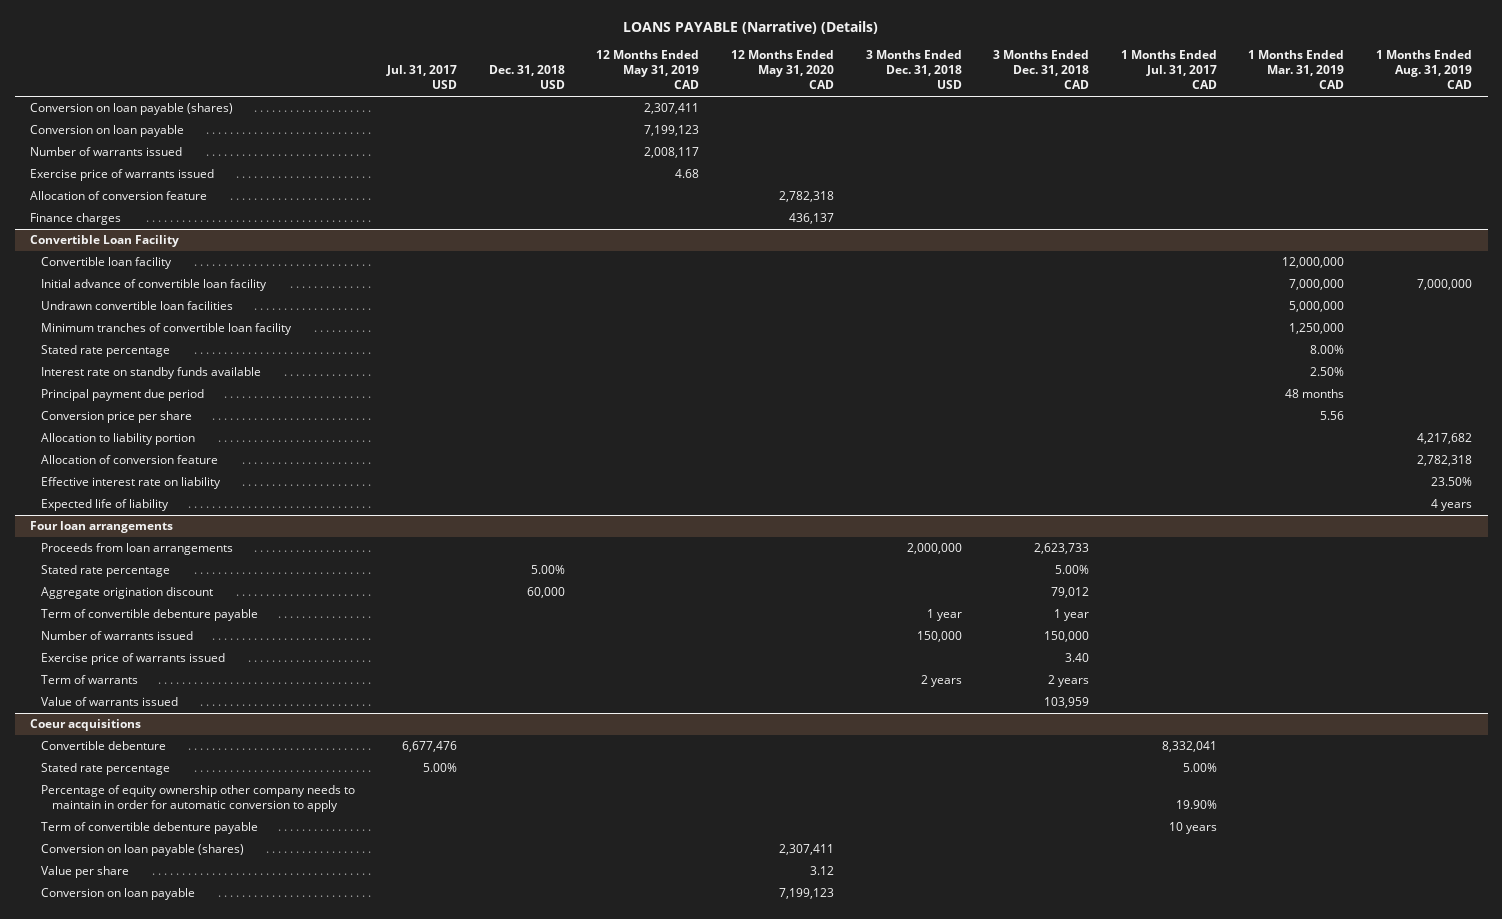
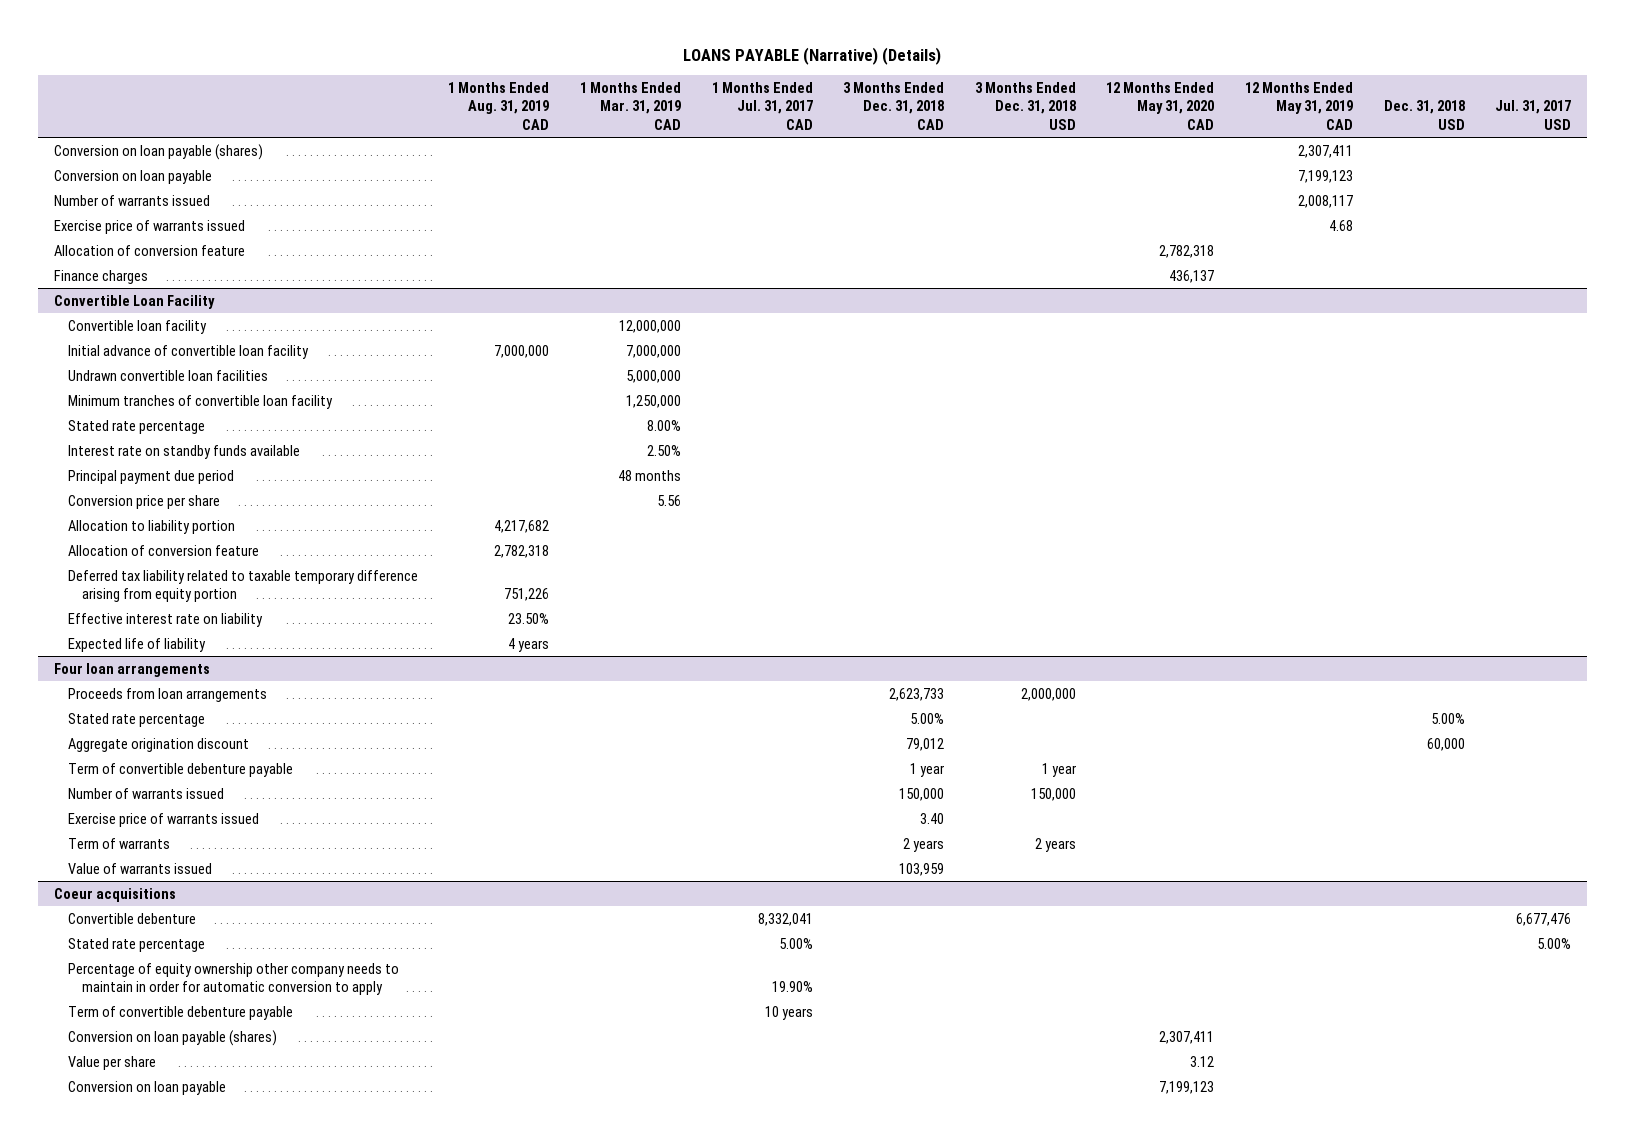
- | Jul. 31, 2017 USD | Dec. 31, 2018 USD | 12 Months Ended May 31, 2019 CAD | 12 Months Ended May 31, 2020 CAD | 3 Months Ended Dec. 31, 2018 USD | 3 Months Ended Dec. 31, 2018 CAD | 1 Months Ended Jul. 31, 2017 CAD | 1 Months Ended Mar. 31, 2019 CAD | 1 Months Ended Aug. 31, 2019 CAD
+ | 1 Months Ended Aug. 31, 2019 CAD | 1 Months Ended Mar. 31, 2019 CAD | 1 Months Ended Jul. 31, 2017 CAD | 3 Months Ended Dec. 31, 2018 CAD | 3 Months Ended Dec. 31, 2018 USD | 12 Months Ended May 31, 2020 CAD | 12 Months Ended May 31, 2019 CAD | Dec. 31, 2018 USD | Jul. 31, 2017 USD
@ Convertible Loan Facility
+ Deferred tax liability related to taxable temporary difference arising from equity portion | 751,226 | | | | | | | |

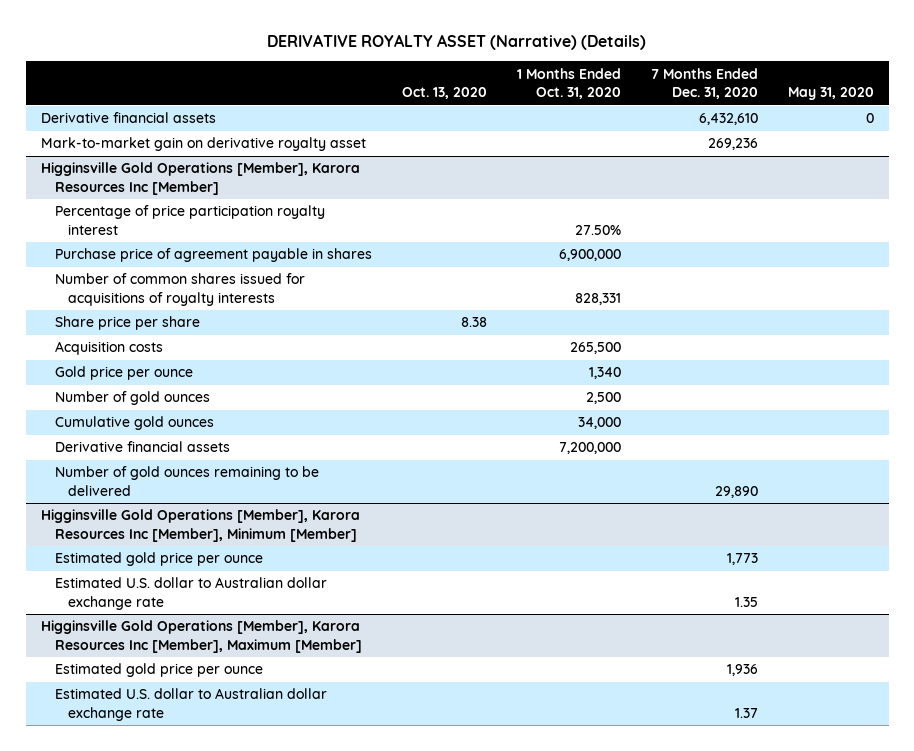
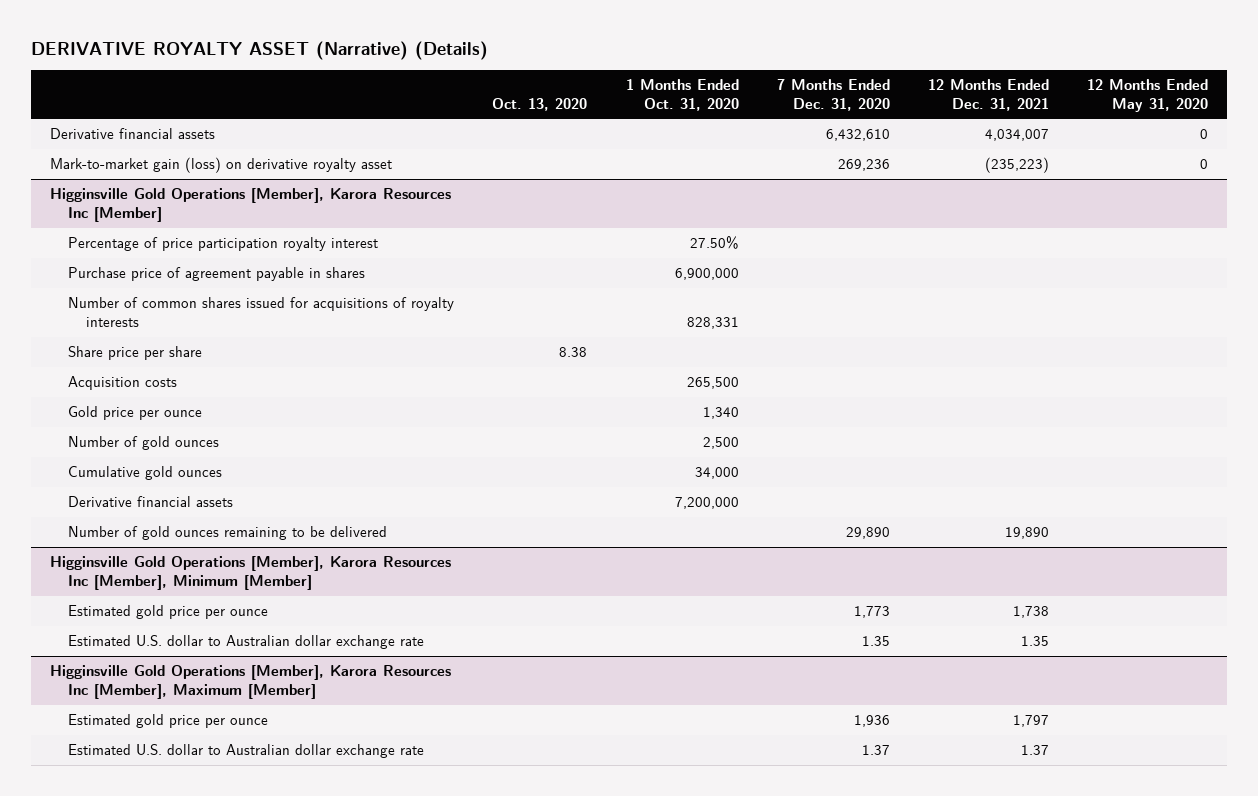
- | Oct. 13, 2020 | 1 Months Ended Oct. 31, 2020 | 7 Months Ended Dec. 31, 2020 | May 31, 2020
+ | Oct. 13, 2020 | 1 Months Ended Oct. 31, 2020 | 7 Months Ended Dec. 31, 2020 | 12 Months Ended Dec. 31, 2021 | 12 Months Ended May 31, 2020
- Mark-to-market gain on derivative royalty asset | | | 269,236 |
+ Mark-to-market gain (loss) on derivative royalty asset | | | 269,236 | (235,223) | 0

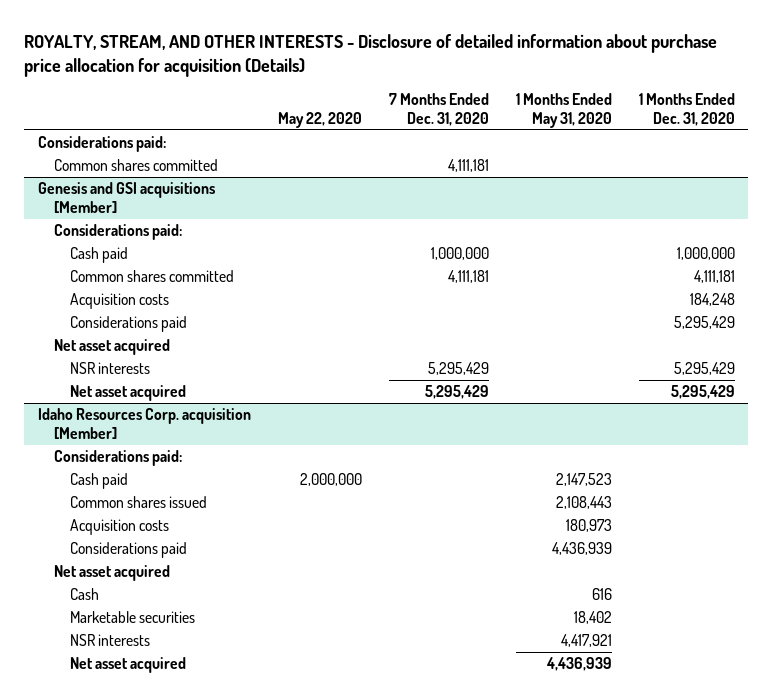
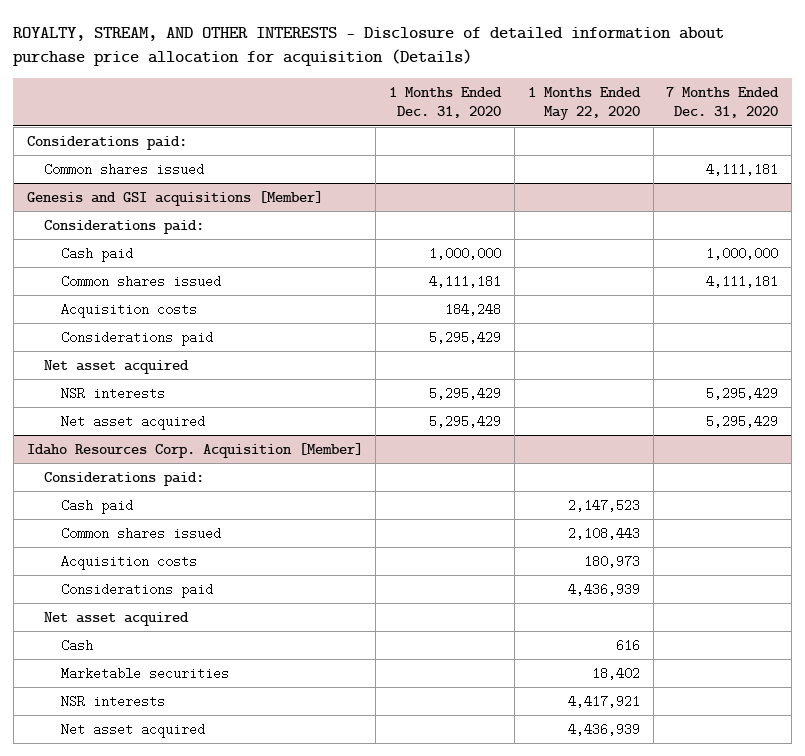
- | May 22, 2020 | 7 Months Ended Dec. 31, 2020 | 1 Months Ended May 31, 2020 | 1 Months Ended Dec. 31, 2020
+ | 1 Months Ended Dec. 31, 2020 | 1 Months Ended May 22, 2020 | 7 Months Ended Dec. 31, 2020
- Common shares committed | | 4,111,181 | |
+ Common shares issued | | | 4,111,181
@ Genesis and GSI acquisitions [Member]
- Common shares committed | | 4,111,181 | | 4,111,181
+ Common shares issued | 4,111,181 | | 4,111,181
- Idaho Resources Corp. acquisition [Member]
+ Idaho Resources Corp. Acquisition [Member]

